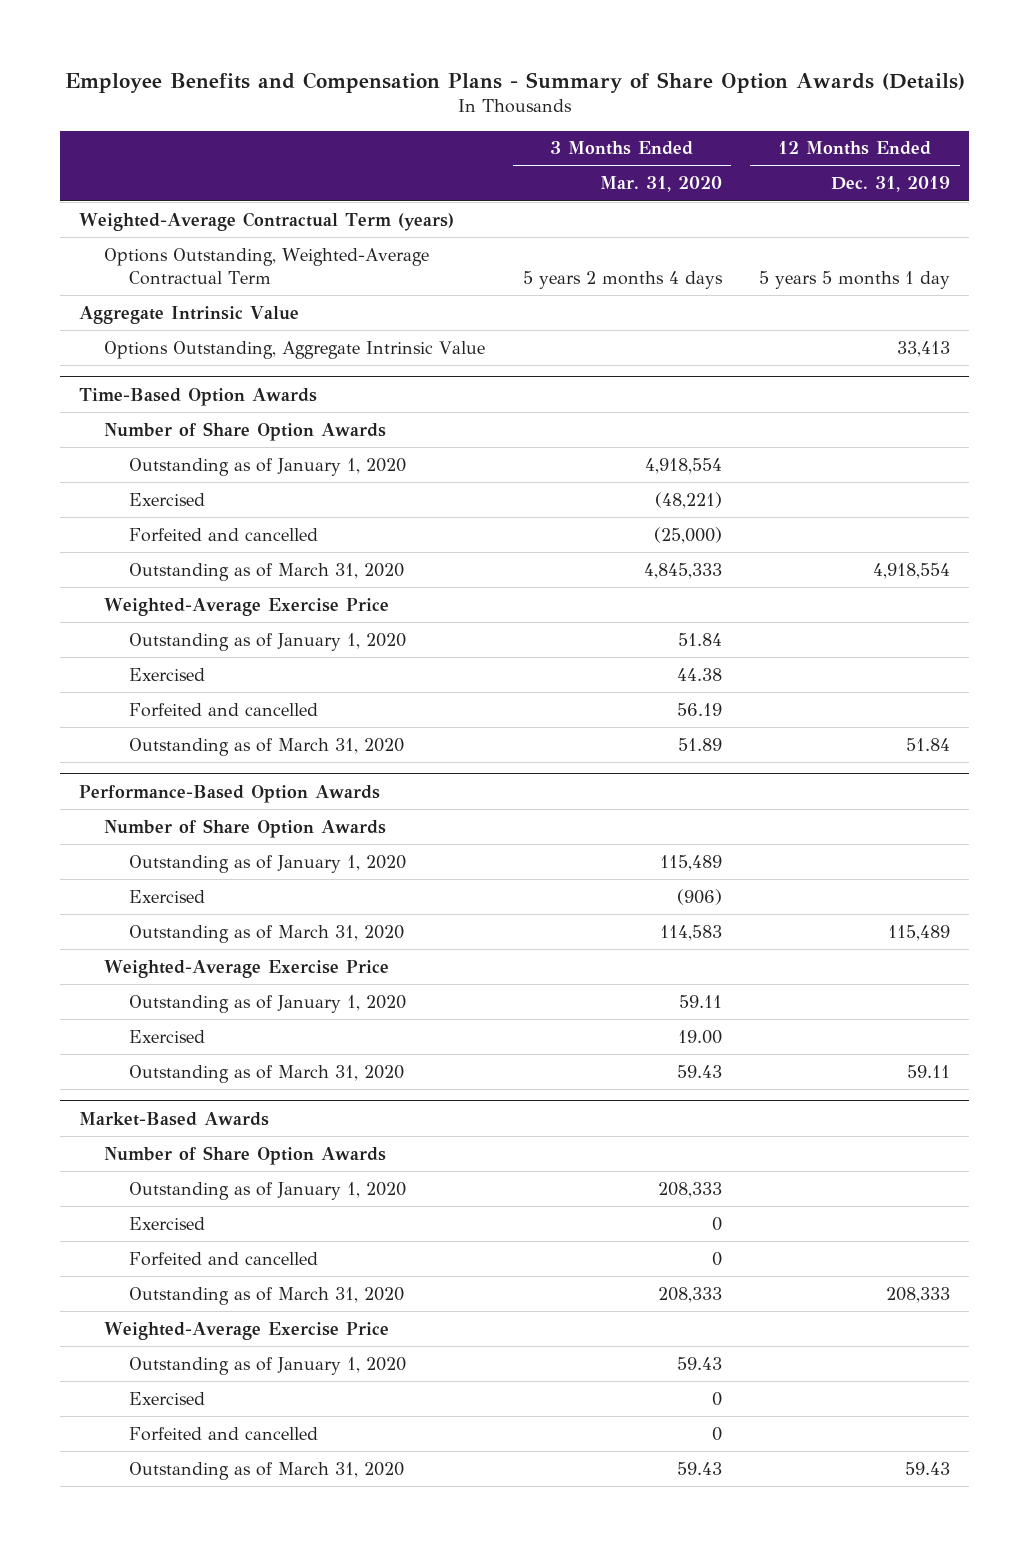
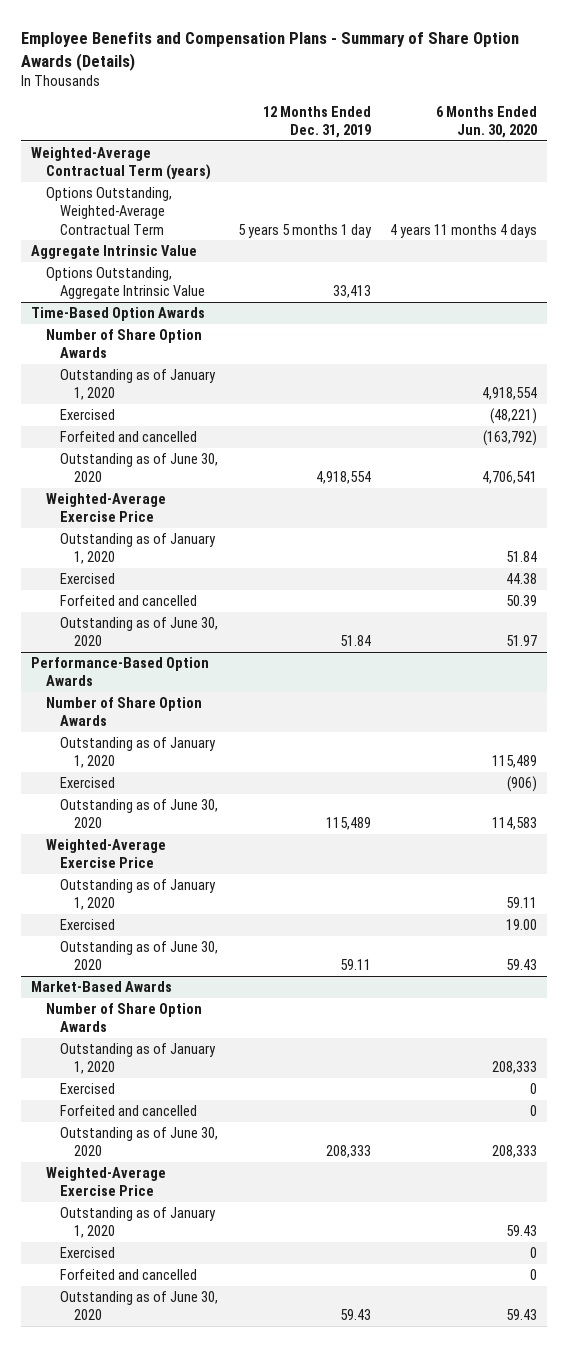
- | 3 Months Ended Mar. 31, 2020 | 12 Months Ended Dec. 31, 2019
+ | 12 Months Ended Dec. 31, 2019 | 6 Months Ended Jun. 30, 2020
@ Time-Based Option Awards
- Outstanding as of March 31, 2020 | 4,845,333 | 4,918,554
+ Outstanding as of June 30, 2020 | 4,918,554 | 4,706,541
- Outstanding as of March 31, 2020 | 51.89 | 51.84
+ Outstanding as of June 30, 2020 | 51.84 | 51.97
@ Performance-Based Option Awards
- Outstanding as of March 31, 2020 | 114,583 | 115,489
+ Outstanding as of June 30, 2020 | 115,489 | 114,583
- Outstanding as of March 31, 2020 | 59.43 | 59.11
+ Outstanding as of June 30, 2020 | 59.11 | 59.43
@ Market-Based Awards
- Outstanding as of March 31, 2020 | 208,333 | 208,333
+ Outstanding as of June 30, 2020 | 208,333 | 208,333
- Outstanding as of March 31, 2020 | 59.43 | 59.43
+ Outstanding as of June 30, 2020 | 59.43 | 59.43

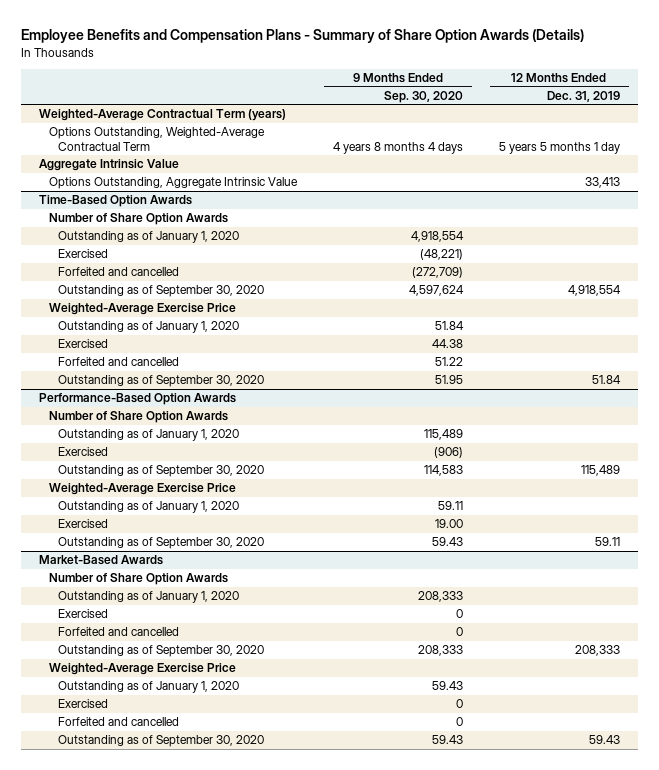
- | 12 Months Ended Dec. 31, 2019 | 6 Months Ended Jun. 30, 2020
+ | 9 Months Ended Sep. 30, 2020 | 12 Months Ended Dec. 31, 2019
@ Time-Based Option Awards
- Outstanding as of June 30, 2020 | 4,918,554 | 4,706,541
+ Outstanding as of September 30, 2020 | 4,597,624 | 4,918,554
- Outstanding as of June 30, 2020 | 51.84 | 51.97
+ Outstanding as of September 30, 2020 | 51.95 | 51.84
@ Performance-Based Option Awards
- Outstanding as of June 30, 2020 | 115,489 | 114,583
+ Outstanding as of September 30, 2020 | 114,583 | 115,489
- Outstanding as of June 30, 2020 | 59.11 | 59.43
+ Outstanding as of September 30, 2020 | 59.43 | 59.11
@ Market-Based Awards
- Outstanding as of June 30, 2020 | 208,333 | 208,333
+ Outstanding as of September 30, 2020 | 208,333 | 208,333
- Outstanding as of June 30, 2020 | 59.43 | 59.43
+ Outstanding as of September 30, 2020 | 59.43 | 59.43

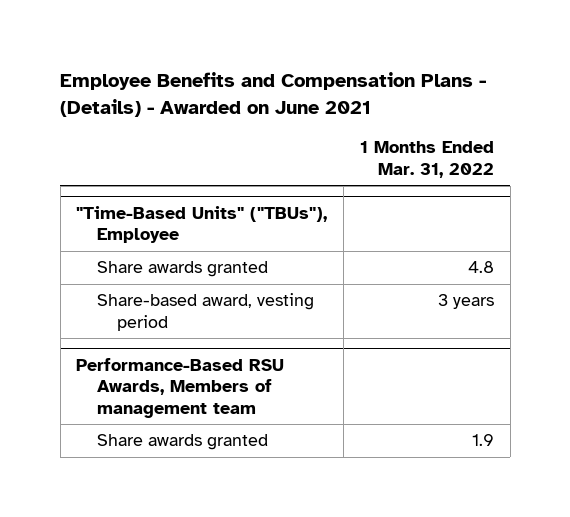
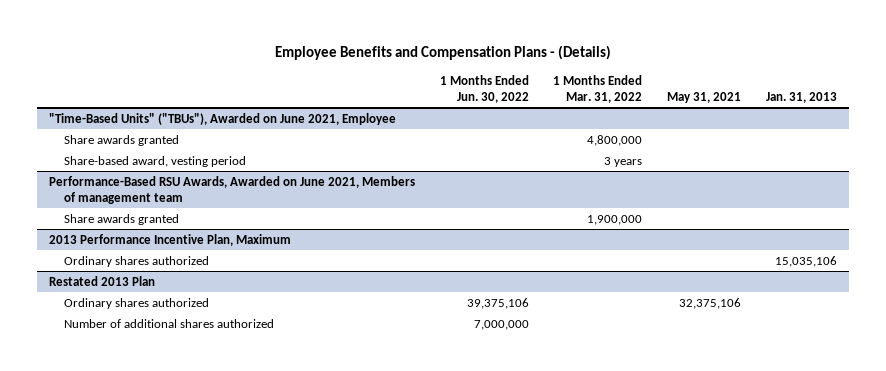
- Employee Benefits and Compensation Plans - (Details) - Awarded on June 2021
+ Employee Benefits and Compensation Plans - (Details)
- | 1 Months Ended Mar. 31, 2022
+ | 1 Months Ended Jun. 30, 2022 | 1 Months Ended Mar. 31, 2022 | May 31, 2021 | Jan. 31, 2013
- "Time-Based Units" ("TBUs"), Employee
- Share awards granted | 4.8
+ "Time-Based Units" ("TBUs"), Awarded on June 2021, Employee
+ Share awards granted | | 4,800,000 | |
- Performance-Based RSU Awards, Members of management team
- Share awards granted | 1.9
+ Performance-Based RSU Awards, Awarded on June 2021, Members of management team
+ Share awards granted | | 1,900,000 | |
+ 2013 Performance Incentive Plan, Maximum
+ Ordinary shares authorized | | | | 15,035,106
+ Restated 2013 Plan
+ Ordinary shares authorized | 39,375,106 | | 32,375,106 |
+ Number of additional shares authorized | 7,000,000 | | |

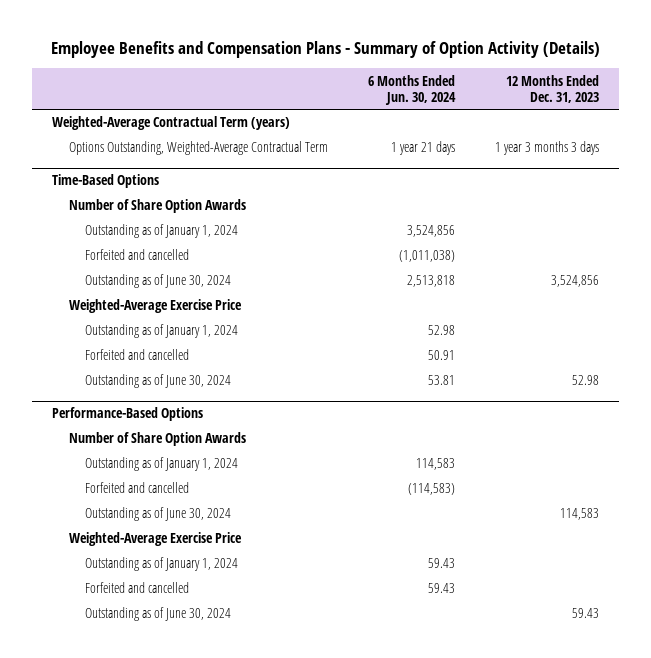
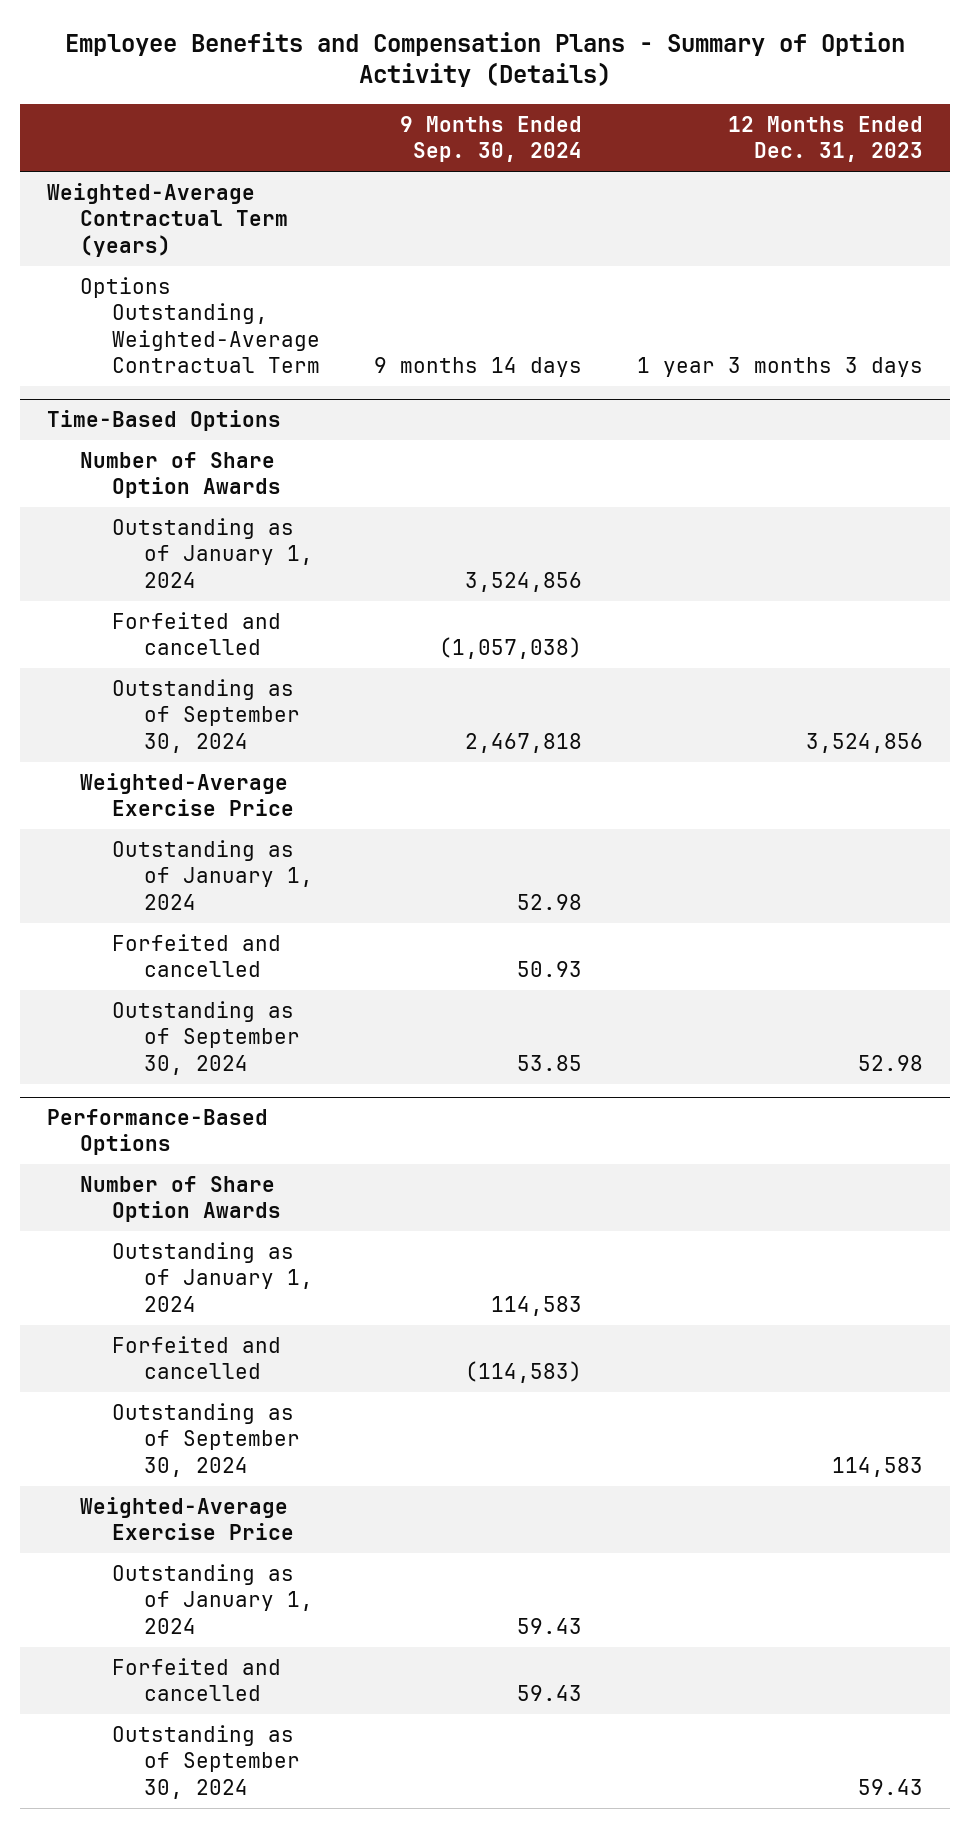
- | 6 Months Ended Jun. 30, 2024 | 12 Months Ended Dec. 31, 2023
+ | 9 Months Ended Sep. 30, 2024 | 12 Months Ended Dec. 31, 2023
@ Time-Based Options
- Outstanding as of June 30, 2024 | 2,513,818 | 3,524,856
+ Outstanding as of September 30, 2024 | 2,467,818 | 3,524,856
- Outstanding as of June 30, 2024 | 53.81 | 52.98
+ Outstanding as of September 30, 2024 | 53.85 | 52.98
@ Performance-Based Options
- Outstanding as of June 30, 2024 | | 114,583
+ Outstanding as of September 30, 2024 | | 114,583
- Outstanding as of June 30, 2024 | | 59.43
+ Outstanding as of September 30, 2024 | | 59.43

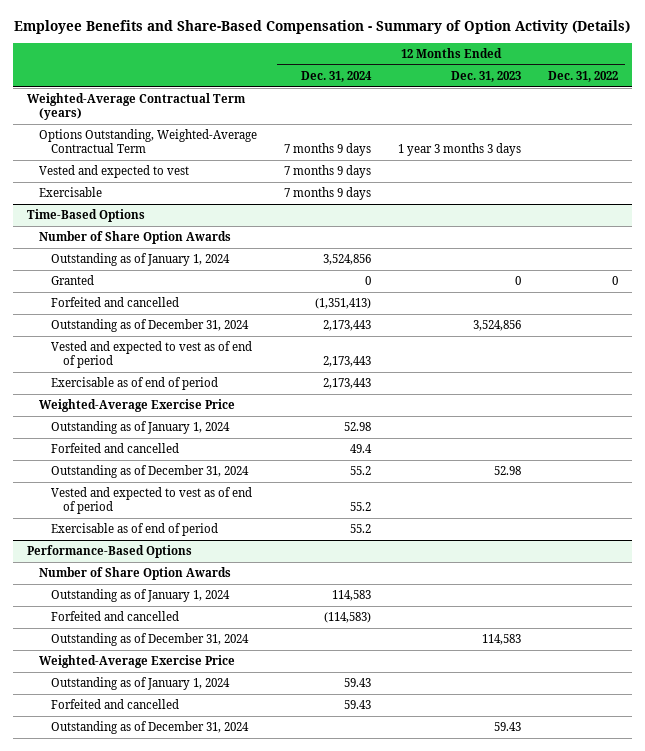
- Employee Benefits and Compensation Plans - Summary of Option Activity (Details)
+ Employee Benefits and Share-Based Compensation - Summary of Option Activity (Details)
- | 9 Months Ended Sep. 30, 2024 | 12 Months Ended Dec. 31, 2023
+ | 12 Months Ended Dec. 31, 2024 | 12 Months Ended Dec. 31, 2023 | 12 Months Ended Dec. 31, 2022
+ Vested and expected to vest | 7 months 9 days | |
+ Exercisable | 7 months 9 days | |
@ Time-Based Options
+ Granted | 0 | 0 | 0
- Outstanding as of September 30, 2024 | 2,467,818 | 3,524,856
+ Outstanding as of December 31, 2024 | 2,173,443 | 3,524,856 |
+ Vested and expected to vest as of end of period | 2,173,443 | |
+ Exercisable as of end of period | 2,173,443 | |
- Outstanding as of September 30, 2024 | 53.85 | 52.98
+ Outstanding as of December 31, 2024 | 55.2 | 52.98 |
+ Vested and expected to vest as of end of period | 55.2 | |
+ Exercisable as of end of period | 55.2 | |
@ Performance-Based Options
- Outstanding as of September 30, 2024 | | 114,583
+ Outstanding as of December 31, 2024 | | 114,583 |
- Outstanding as of September 30, 2024 | | 59.43
+ Outstanding as of December 31, 2024 | | 59.43 |

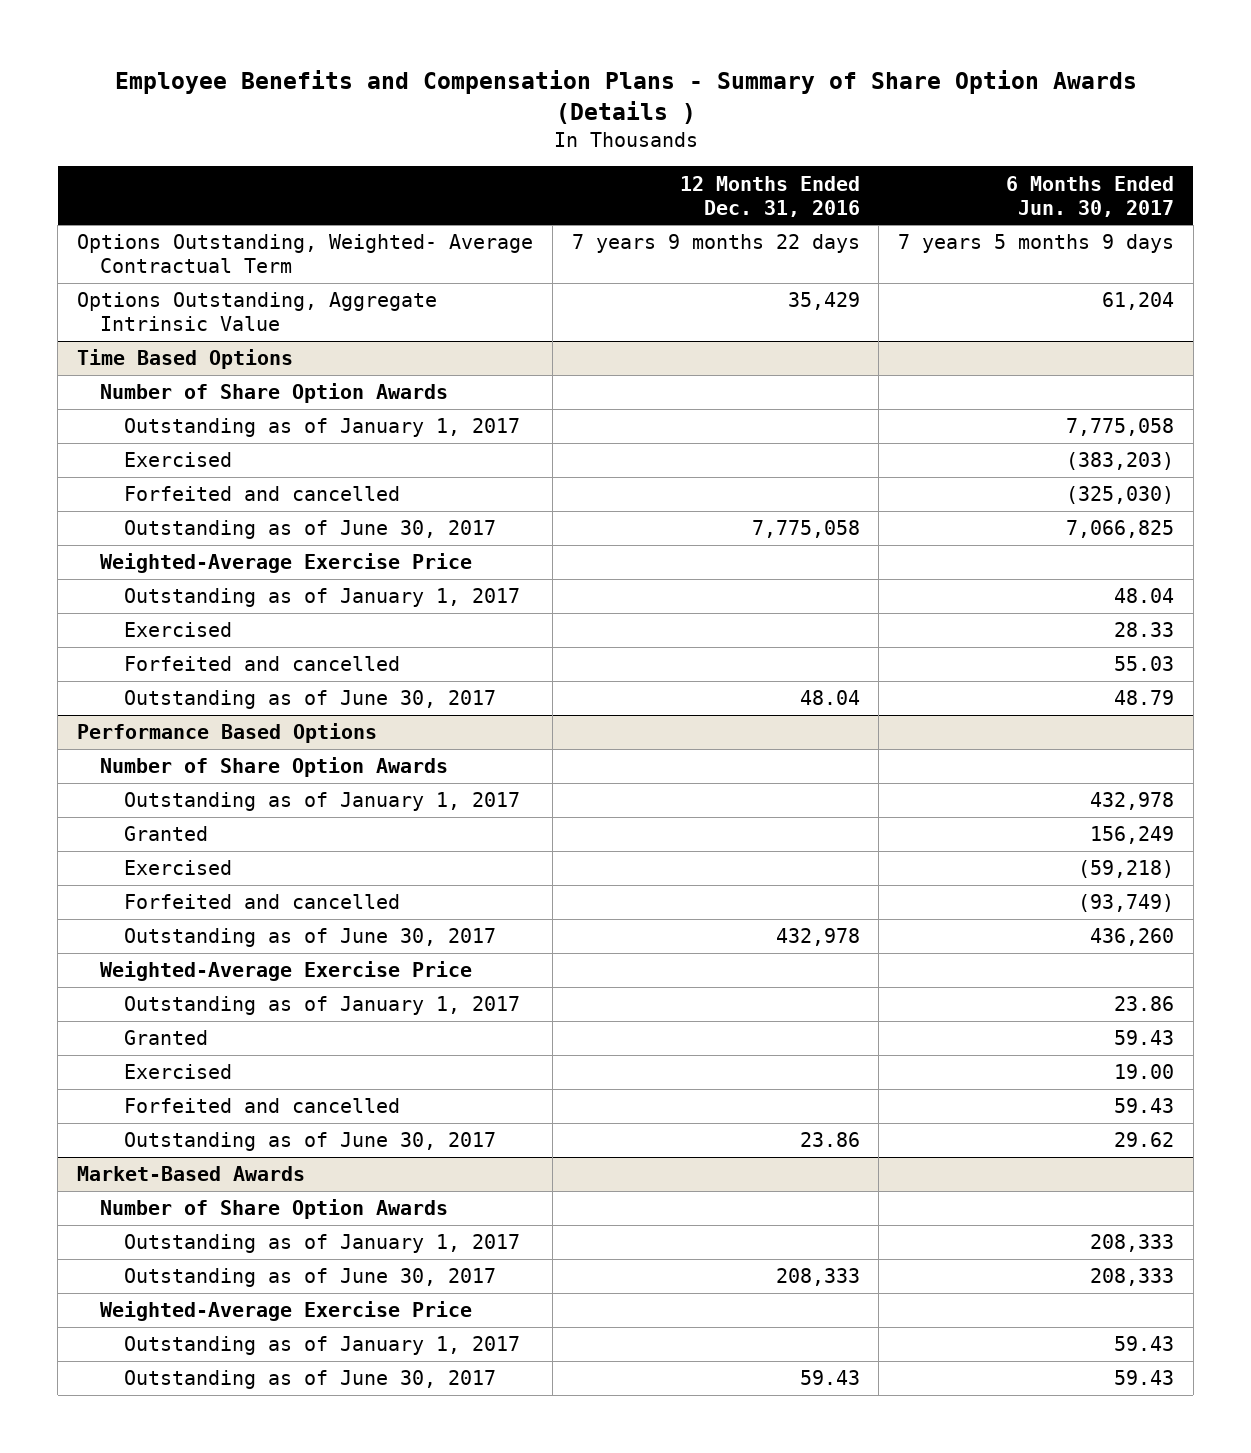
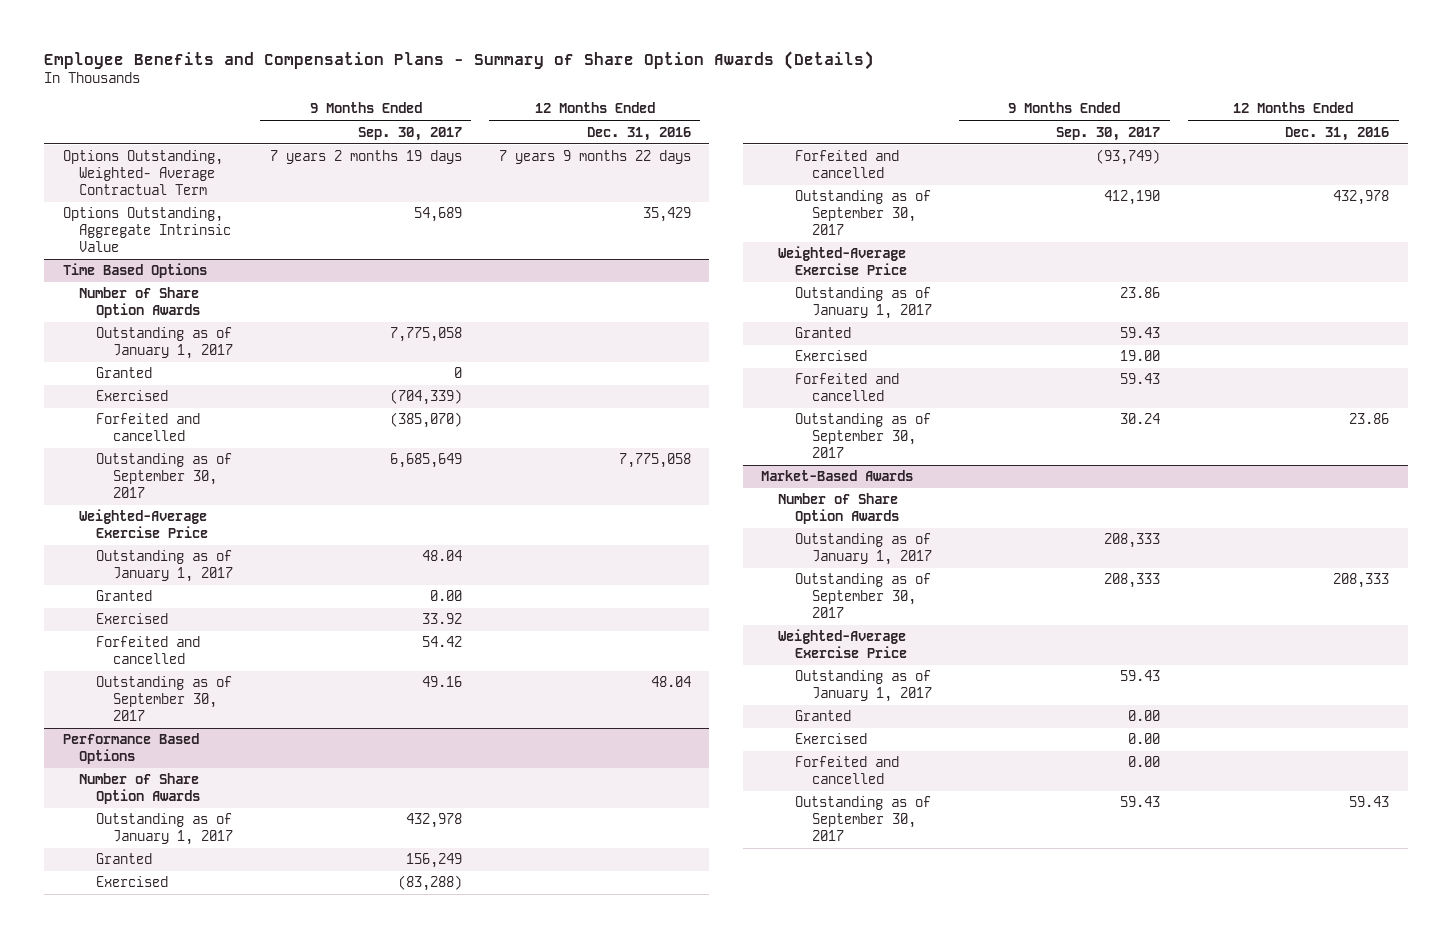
- Employee Benefits and Compensation Plans - Summary of Share Option Awards (Details )
+ Employee Benefits and Compensation Plans - Summary of Share Option Awards (Details)
- | 12 Months Ended Dec. 31, 2016 | 6 Months Ended Jun. 30, 2017
+ | 9 Months Ended Sep. 30, 2017 | 12 Months Ended Dec. 31, 2016
@ Time Based Options
+ Granted | 0 |
- Outstanding as of June 30, 2017 | 7,775,058 | 7,066,825
+ Outstanding as of September 30, 2017 | 6,685,649 | 7,775,058
+ Granted | 0.00 |
- Outstanding as of June 30, 2017 | 48.04 | 48.79
+ Outstanding as of September 30, 2017 | 49.16 | 48.04
@ Performance Based Options
- Outstanding as of June 30, 2017 | 432,978 | 436,260
+ Outstanding as of September 30, 2017 | 412,190 | 432,978
- Outstanding as of June 30, 2017 | 23.86 | 29.62
+ Outstanding as of September 30, 2017 | 30.24 | 23.86
@ Market-Based Awards
- Outstanding as of June 30, 2017 | 208,333 | 208,333
+ Outstanding as of September 30, 2017 | 208,333 | 208,333
- Outstanding as of June 30, 2017 | 59.43 | 59.43
+ Granted | 0.00 |
+ Exercised | 0.00 |
+ Forfeited and cancelled | 0.00 |
+ Outstanding as of September 30, 2017 | 59.43 | 59.43

